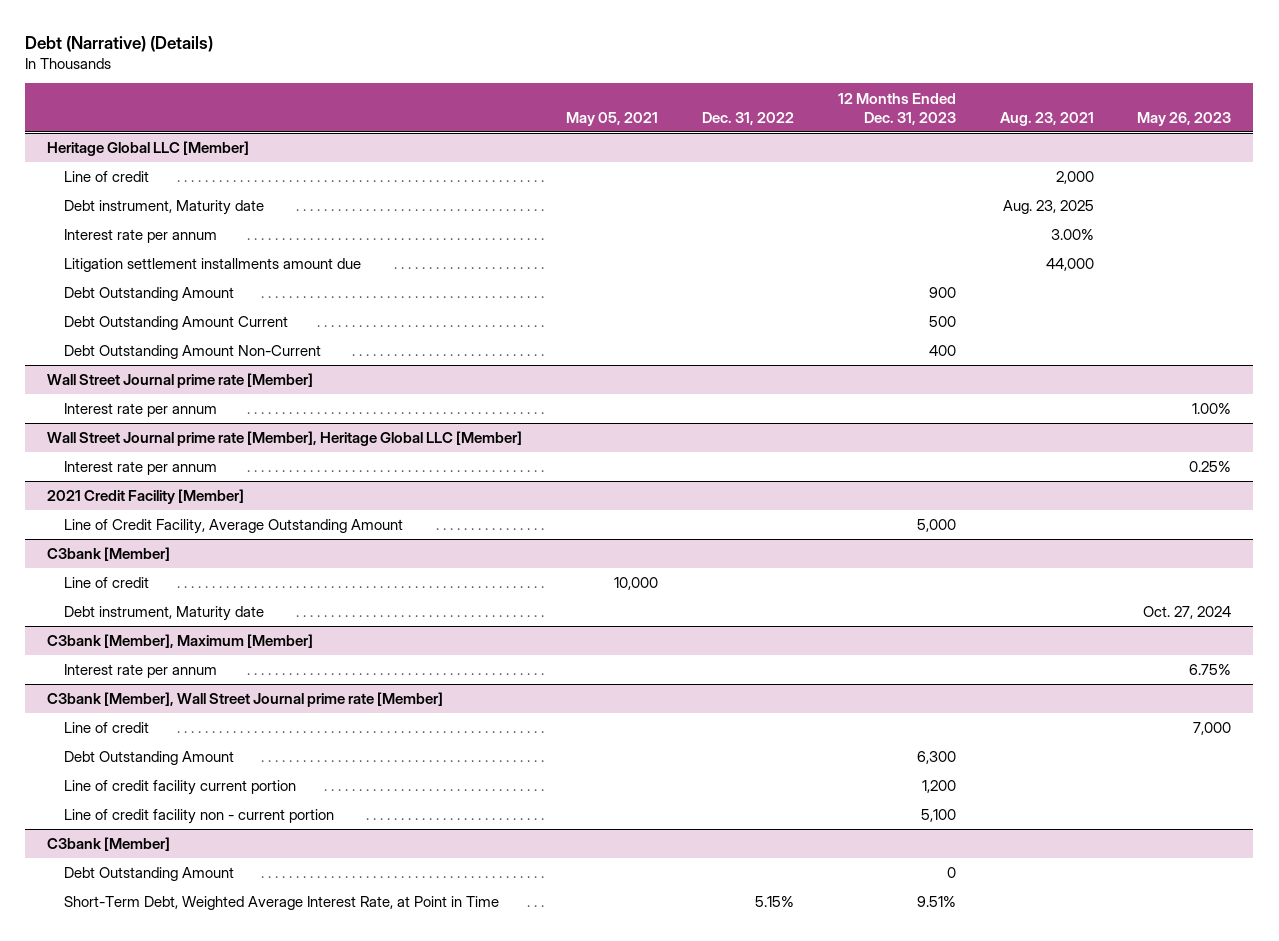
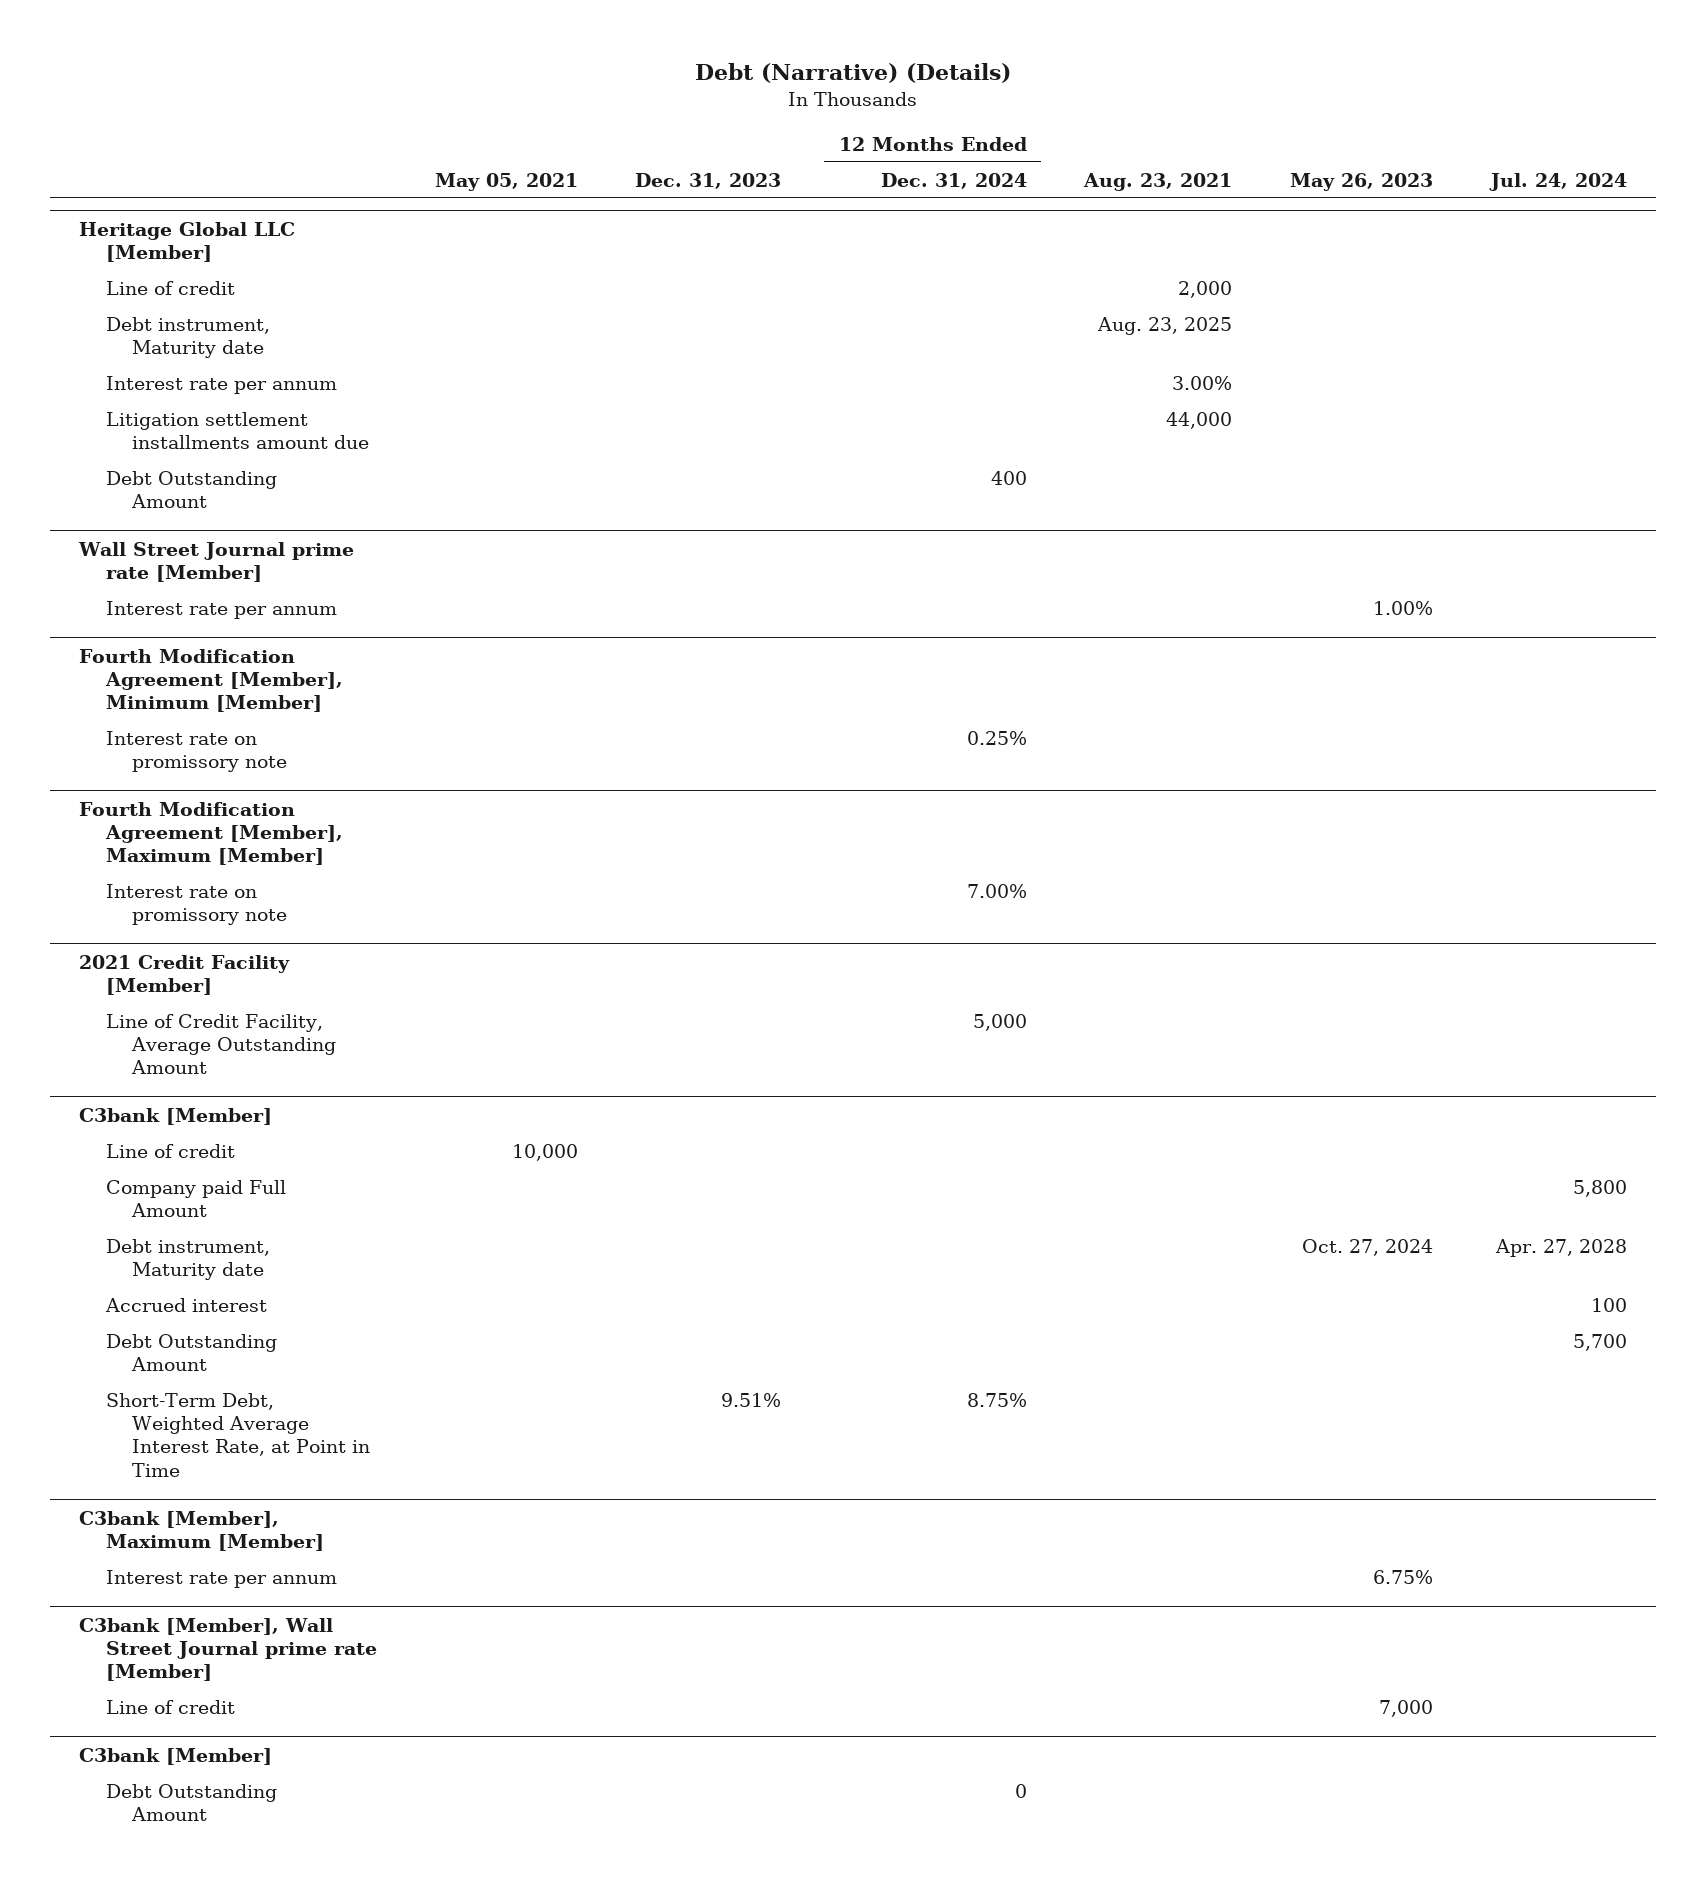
- | May 05, 2021 | Dec. 31, 2022 | 12 Months Ended Dec. 31, 2023 | Aug. 23, 2021 | May 26, 2023
+ | May 05, 2021 | Dec. 31, 2023 | 12 Months Ended Dec. 31, 2024 | Aug. 23, 2021 | May 26, 2023 | Jul. 24, 2024
@ Heritage Global LLC [Member]
- Debt Outstanding Amount Current | | | 500 | |
- Debt Outstanding Amount Non-Current | | | 400 | |
- Wall Street Journal prime rate [Member], Heritage Global LLC [Member]
- Interest rate per annum | | | | | 0.25%
+ Fourth Modification Agreement [Member], Minimum [Member]
+ Interest rate on promissory note | | | 0.25% | | |
+ Fourth Modification Agreement [Member], Maximum [Member]
+ Interest rate on promissory note | | | 7.00% | | |
@ C3bank [Member]
+ Company paid Full Amount | | | | | | 5,800
+ Accrued interest | | | | | | 100
+ Debt Outstanding Amount | | | | | | 5,700
moved up: Short-Term Debt, Weighted Average Interest Rate, at Point in Time | | 9.51% | 8.75% | | |
@ C3bank [Member], Wall Street Journal prime rate [Member]
- Debt Outstanding Amount | | | 6,300 | |
- Line of credit facility current portion | | | 1,200 | |
- Line of credit facility non - current portion | | | 5,100 | |

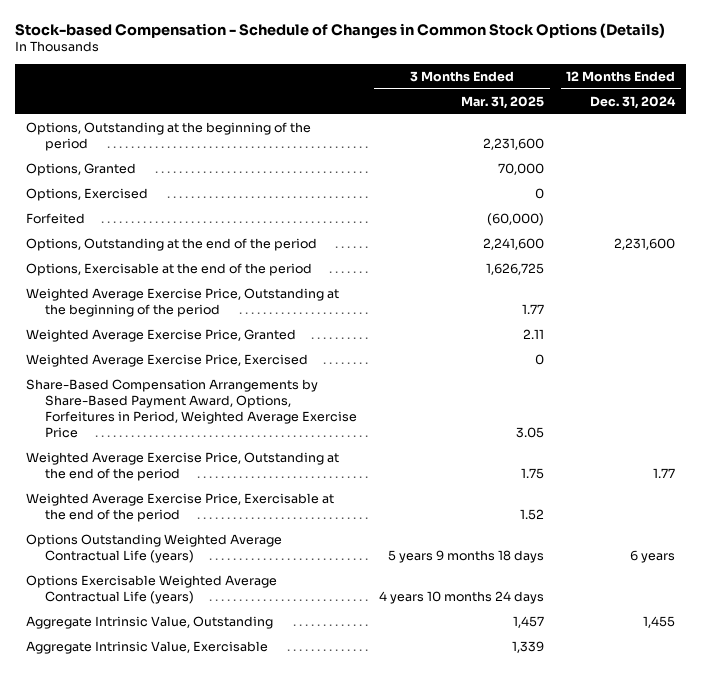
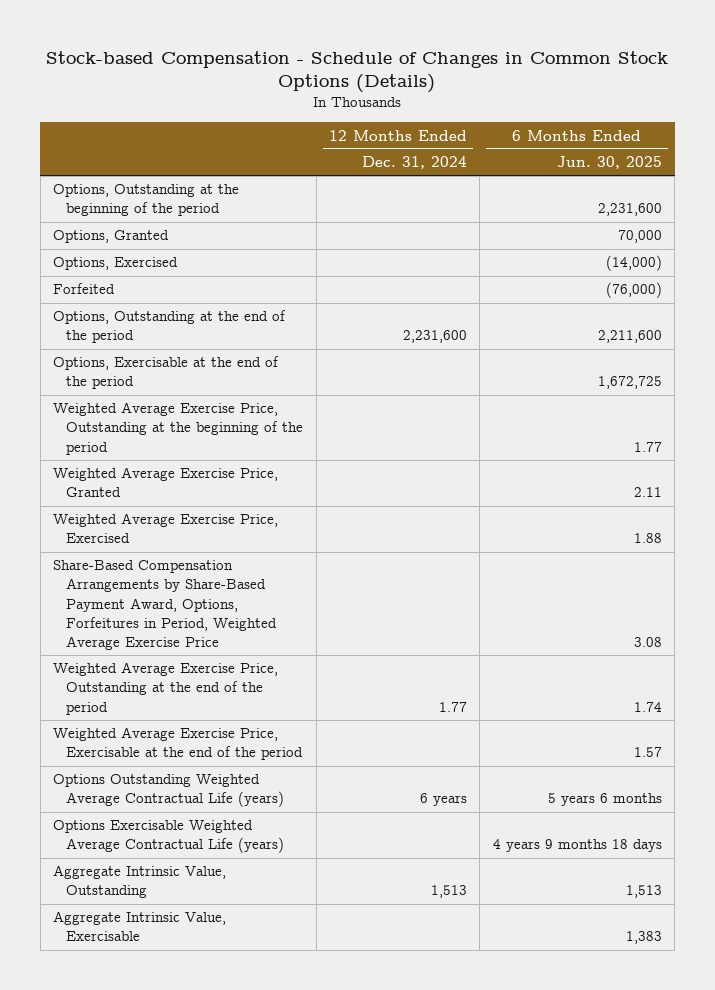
- | 3 Months Ended Mar. 31, 2025 | 12 Months Ended Dec. 31, 2024
+ | 12 Months Ended Dec. 31, 2024 | 6 Months Ended Jun. 30, 2025
- Aggregate Intrinsic Value, Outstanding | 1,457 | 1,455
+ Aggregate Intrinsic Value, Outstanding | 1,513 | 1,513

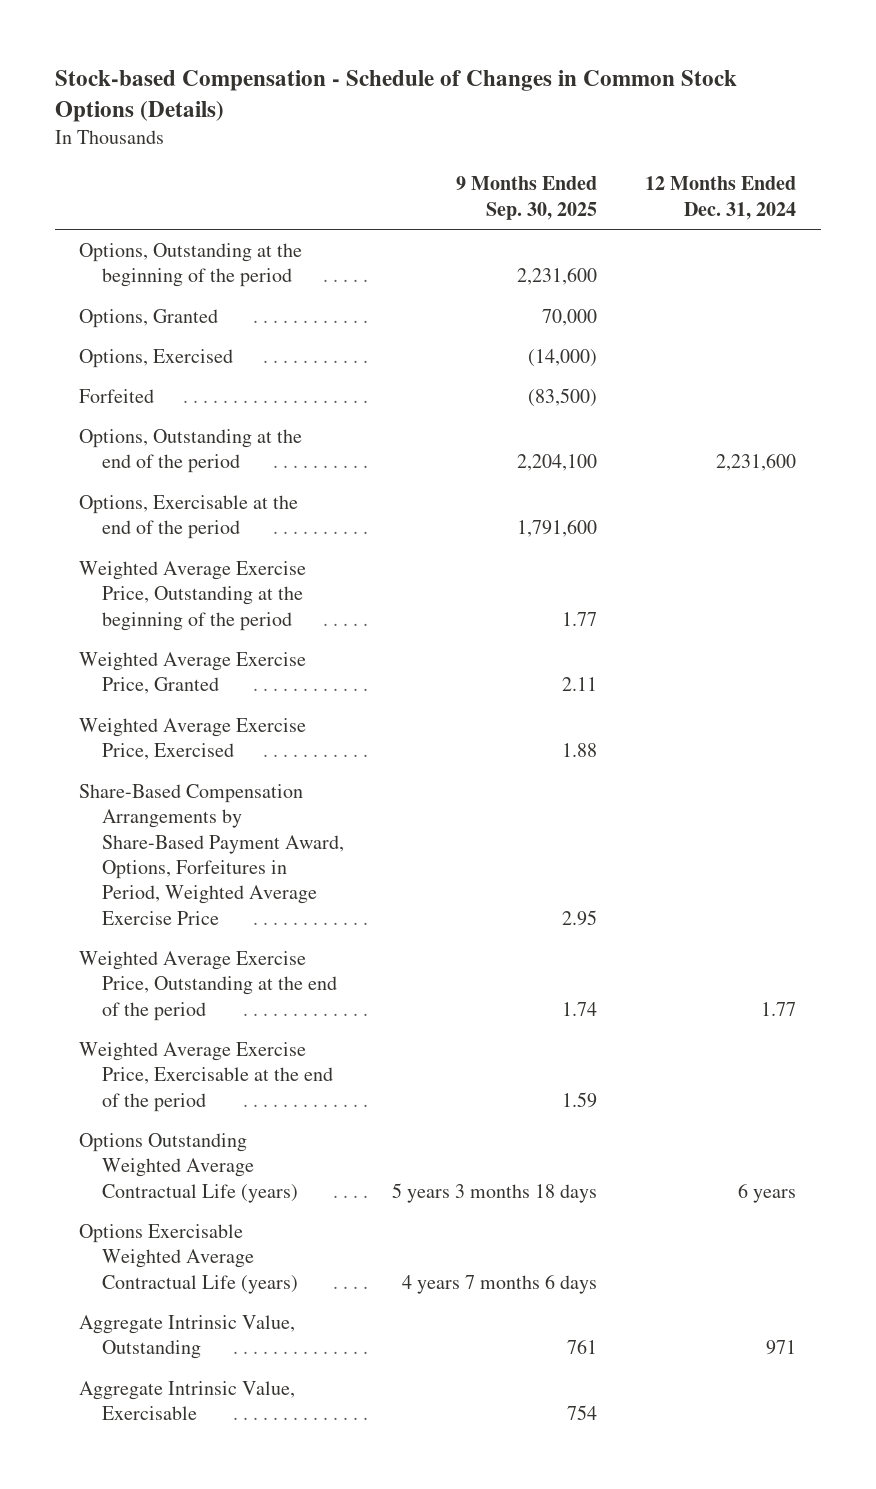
- | 12 Months Ended Dec. 31, 2024 | 6 Months Ended Jun. 30, 2025
+ | 9 Months Ended Sep. 30, 2025 | 12 Months Ended Dec. 31, 2024
- Aggregate Intrinsic Value, Outstanding | 1,513 | 1,513
+ Aggregate Intrinsic Value, Outstanding | 761 | 971

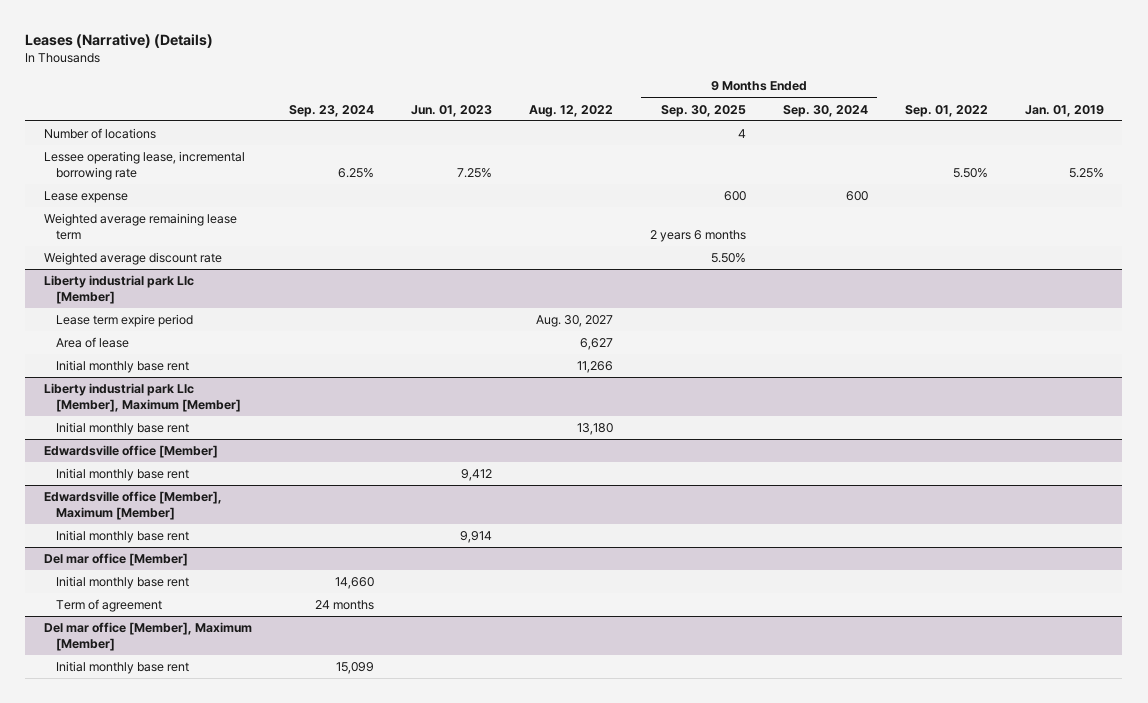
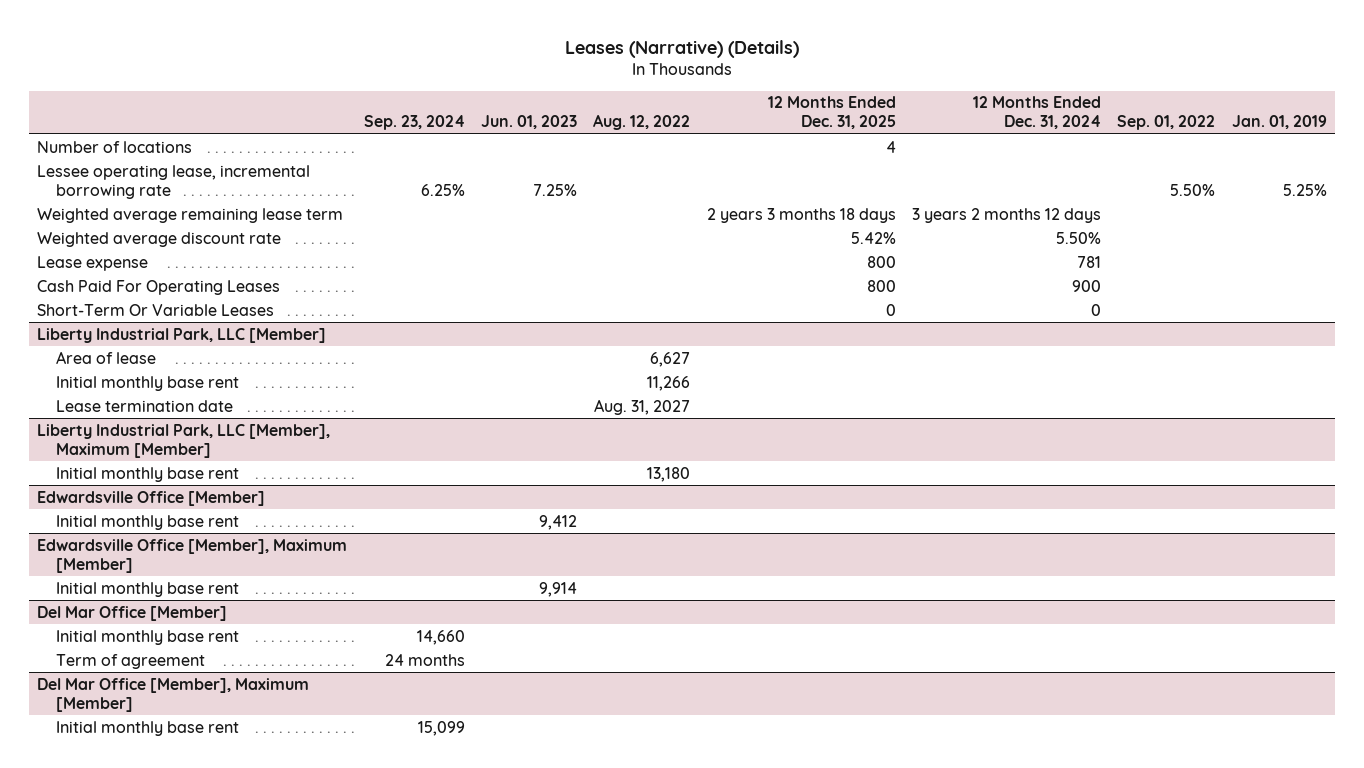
- | Sep. 23, 2024 | Jun. 01, 2023 | Aug. 12, 2022 | 9 Months Ended Sep. 30, 2025 | 9 Months Ended Sep. 30, 2024 | Sep. 01, 2022 | Jan. 01, 2019
+ | Sep. 23, 2024 | Jun. 01, 2023 | Aug. 12, 2022 | 12 Months Ended Dec. 31, 2025 | 12 Months Ended Dec. 31, 2024 | Sep. 01, 2022 | Jan. 01, 2019
- Liberty industrial park Llc [Member]
- Lease term expire period | | | Aug. 30, 2027 | | | |
moved down: Lease expense | | | | 800 | 781 | |
+ Cash Paid For Operating Leases | | | | 800 | 900 | |
+ Short-Term Or Variable Leases | | | | 0 | 0 | |
+ Liberty Industrial Park, LLC [Member]
- Liberty industrial park Llc [Member], Maximum [Member]
+ Lease termination date | | | Aug. 31, 2027 | | | |
+ Liberty Industrial Park, LLC [Member], Maximum [Member]
- Edwardsville office [Member]
+ Edwardsville Office [Member]
- Edwardsville office [Member], Maximum [Member]
+ Edwardsville Office [Member], Maximum [Member]
- Del mar office [Member]
+ Del Mar Office [Member]
- Del mar office [Member], Maximum [Member]
+ Del Mar Office [Member], Maximum [Member]

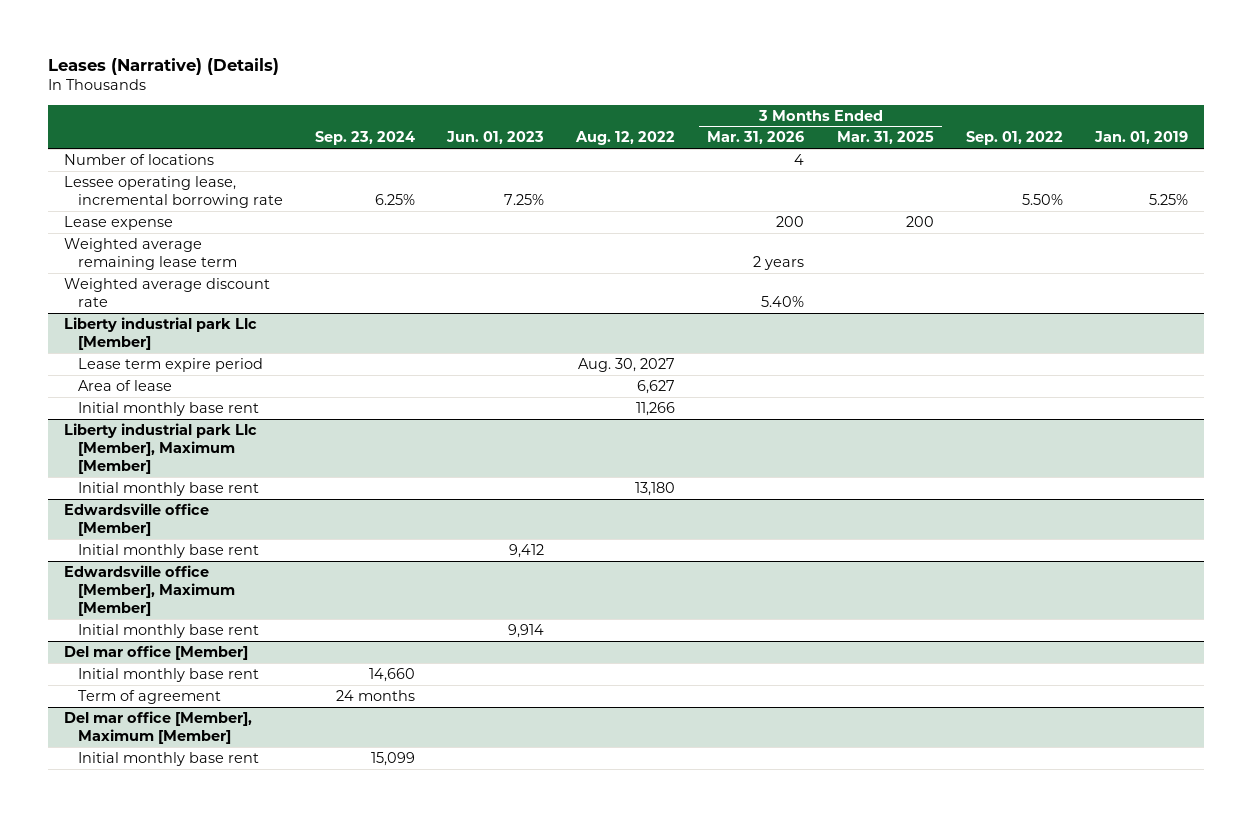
- | Sep. 23, 2024 | Jun. 01, 2023 | Aug. 12, 2022 | 12 Months Ended Dec. 31, 2025 | 12 Months Ended Dec. 31, 2024 | Sep. 01, 2022 | Jan. 01, 2019
+ | Sep. 23, 2024 | Jun. 01, 2023 | Aug. 12, 2022 | 3 Months Ended Mar. 31, 2026 | 3 Months Ended Mar. 31, 2025 | Sep. 01, 2022 | Jan. 01, 2019
moved up: Lease expense | | | | 200 | 200 | |
- Cash Paid For Operating Leases | | | | 800 | 900 | |
- Short-Term Or Variable Leases | | | | 0 | 0 | |
- Liberty Industrial Park, LLC [Member]
+ Liberty industrial park Llc [Member]
+ Lease term expire period | | | Aug. 30, 2027 | | | |
- Lease termination date | | | Aug. 31, 2027 | | | |
- Liberty Industrial Park, LLC [Member], Maximum [Member]
+ Liberty industrial park Llc [Member], Maximum [Member]
- Edwardsville Office [Member]
+ Edwardsville office [Member]
- Edwardsville Office [Member], Maximum [Member]
+ Edwardsville office [Member], Maximum [Member]
- Del Mar Office [Member]
+ Del mar office [Member]
- Del Mar Office [Member], Maximum [Member]
+ Del mar office [Member], Maximum [Member]

